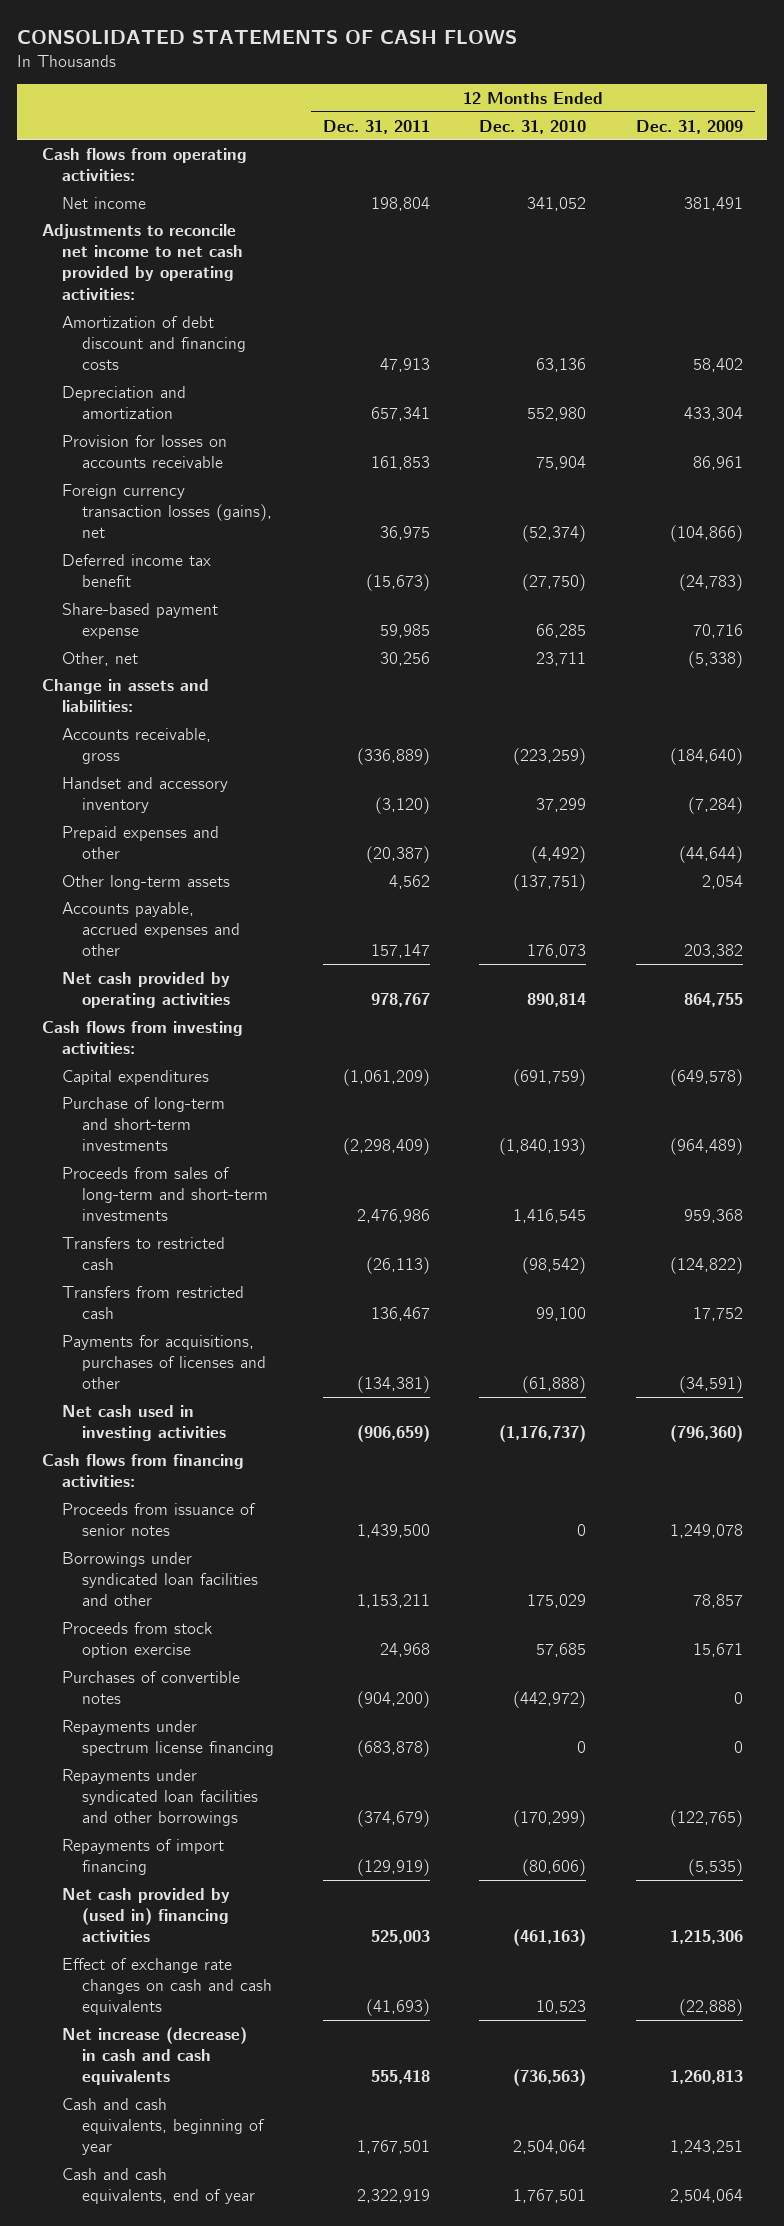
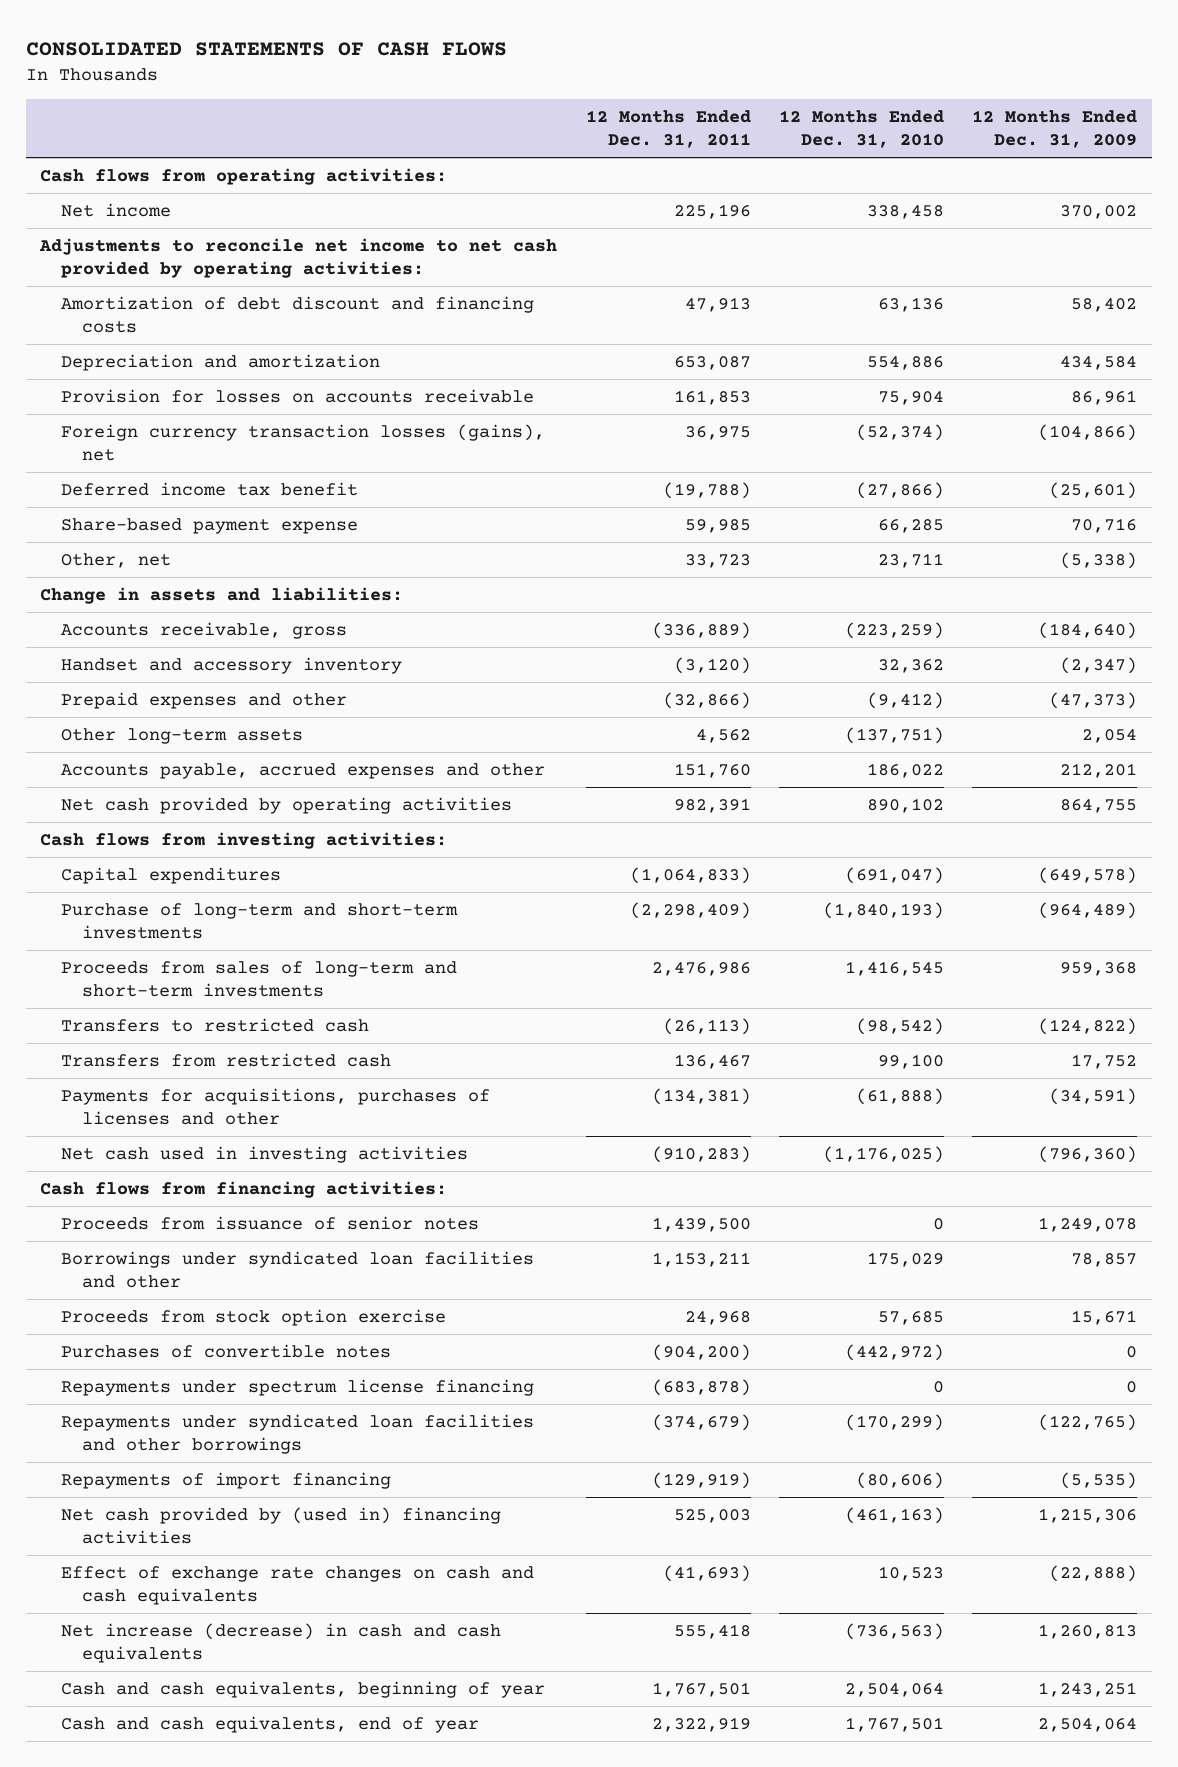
- Net income | 198,804 | 341,052 | 381,491
+ Net income | 225,196 | 338,458 | 370,002
- Depreciation and amortization | 657,341 | 552,980 | 433,304
+ Depreciation and amortization | 653,087 | 554,886 | 434,584
- Deferred income tax benefit | (15,673) | (27,750) | (24,783)
+ Deferred income tax benefit | (19,788) | (27,866) | (25,601)
- Other, net | 30,256 | 23,711 | (5,338)
+ Other, net | 33,723 | 23,711 | (5,338)
- Handset and accessory inventory | (3,120) | 37,299 | (7,284)
- Prepaid expenses and other | (20,387) | (4,492) | (44,644)
+ Handset and accessory inventory | (3,120) | 32,362 | (2,347)
+ Prepaid expenses and other | (32,866) | (9,412) | (47,373)
- Accounts payable, accrued expenses and other | 157,147 | 176,073 | 203,382
- Net cash provided by operating activities | 978,767 | 890,814 | 864,755
+ Accounts payable, accrued expenses and other | 151,760 | 186,022 | 212,201
+ Net cash provided by operating activities | 982,391 | 890,102 | 864,755
- Capital expenditures | (1,061,209) | (691,759) | (649,578)
+ Capital expenditures | (1,064,833) | (691,047) | (649,578)
- Net cash used in investing activities | (906,659) | (1,176,737) | (796,360)
+ Net cash used in investing activities | (910,283) | (1,176,025) | (796,360)

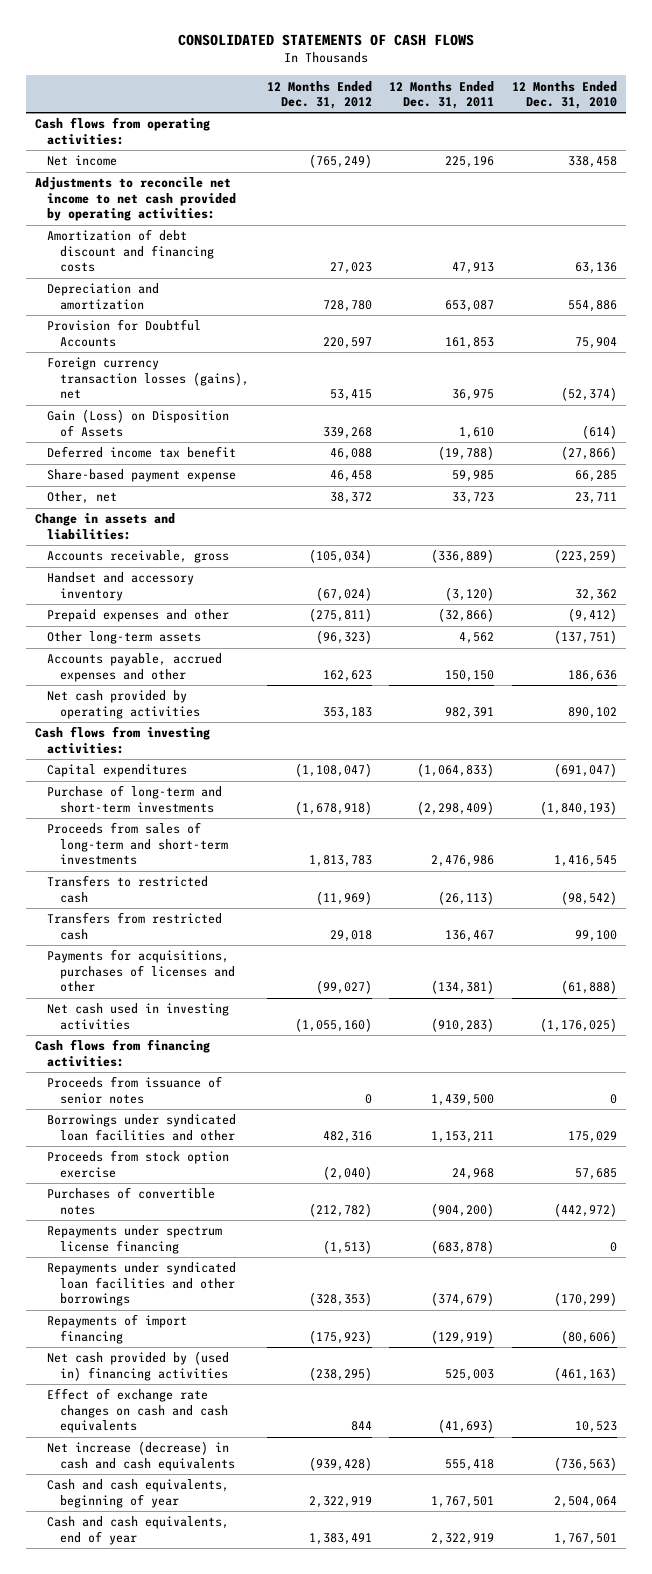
- | 12 Months Ended Dec. 31, 2011 | 12 Months Ended Dec. 31, 2010 | 12 Months Ended Dec. 31, 2009
+ | 12 Months Ended Dec. 31, 2012 | 12 Months Ended Dec. 31, 2011 | 12 Months Ended Dec. 31, 2010
- Provision for losses on accounts receivable | 161,853 | 75,904 | 86,961
+ Provision for Doubtful Accounts | 220,597 | 161,853 | 75,904
+ Gain (Loss) on Disposition of Assets | 339,268 | 1,610 | (614)
- Accounts payable, accrued expenses and other | 151,760 | 186,022 | 212,201
+ Accounts payable, accrued expenses and other | 162,623 | 150,150 | 186,636

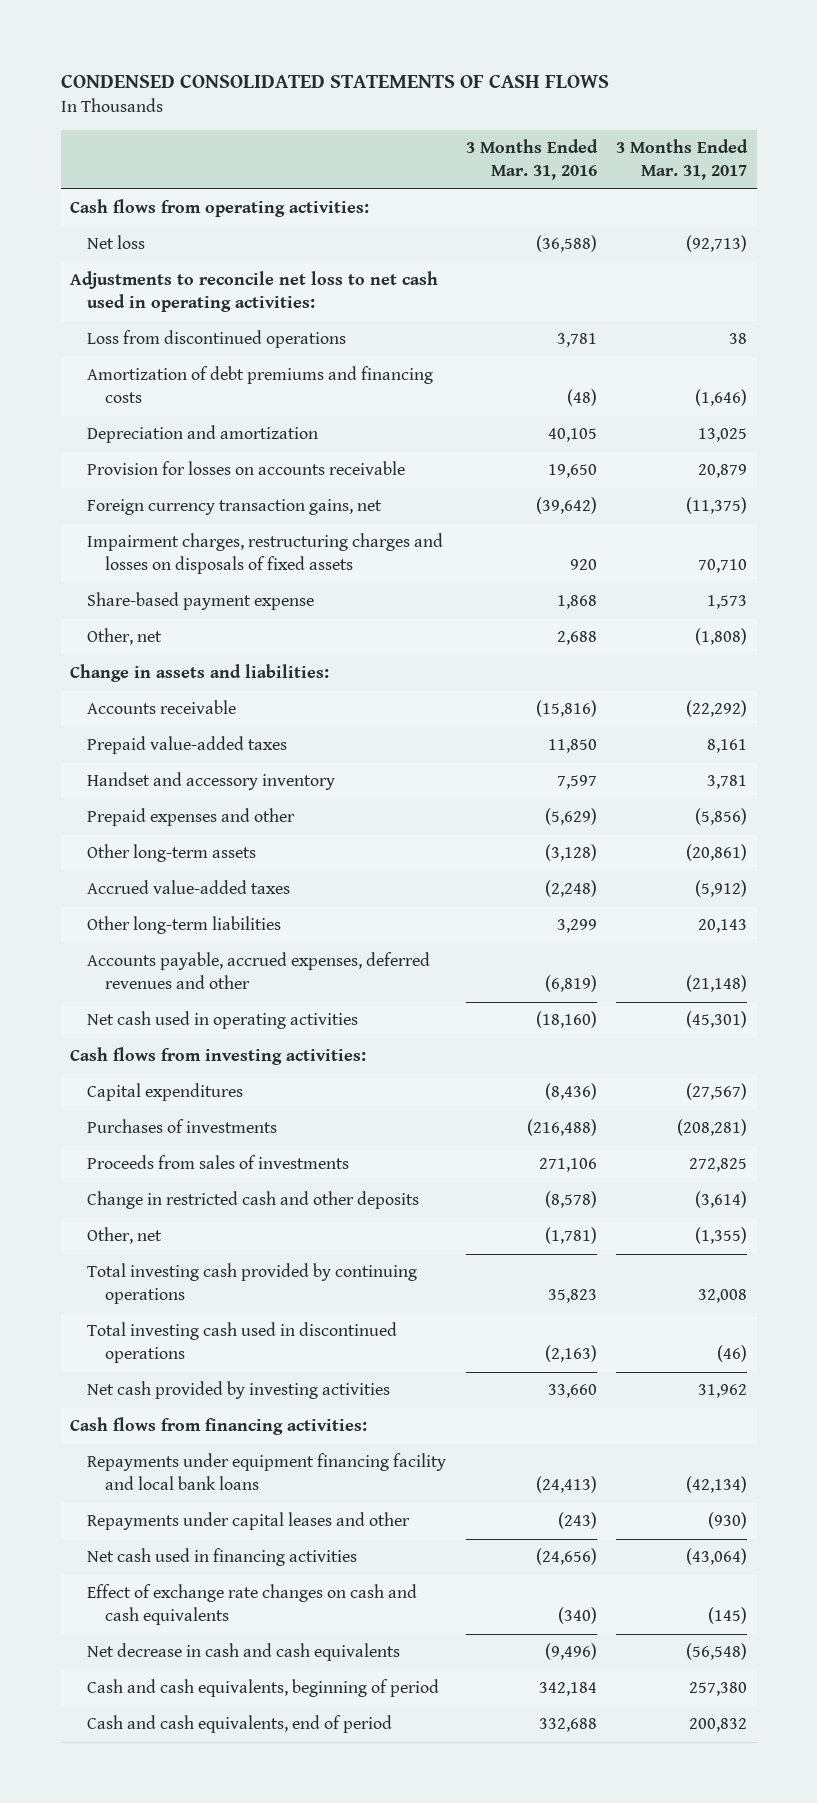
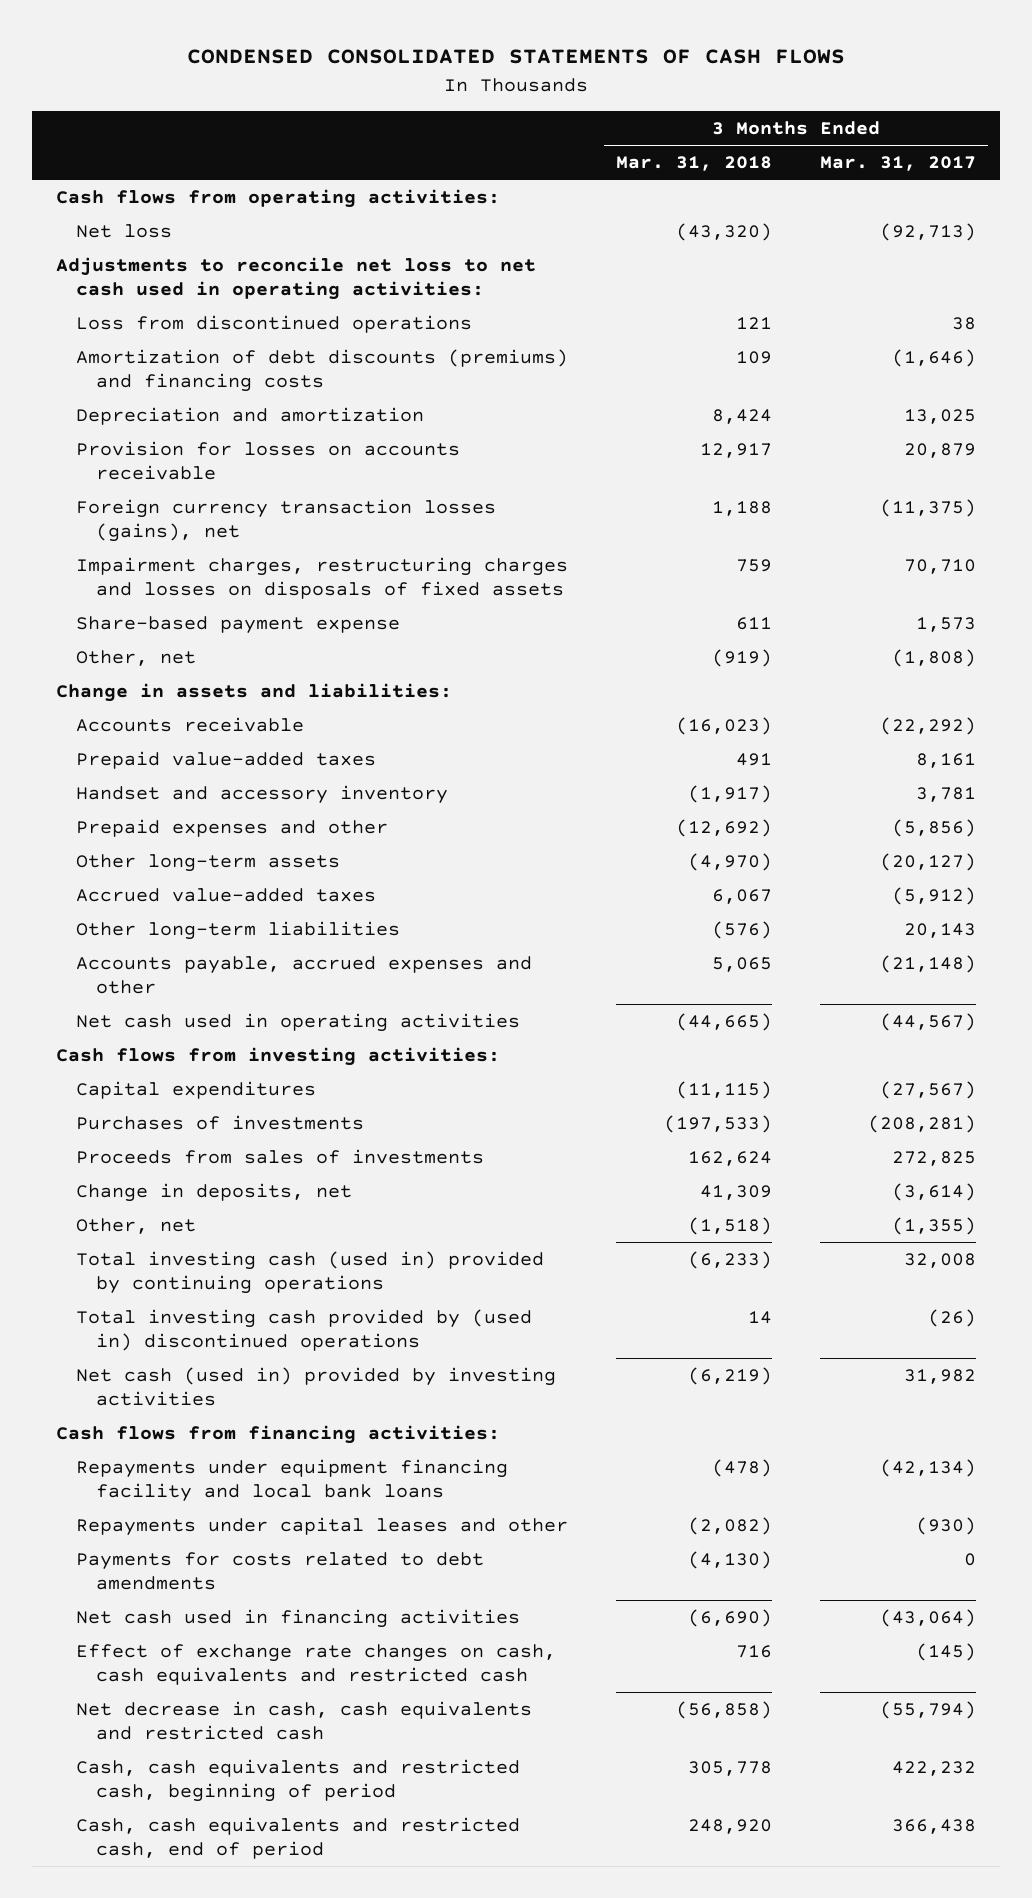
- | 3 Months Ended Mar. 31, 2016 | 3 Months Ended Mar. 31, 2017
+ | 3 Months Ended Mar. 31, 2018 | 3 Months Ended Mar. 31, 2017
- Amortization of debt premiums and financing costs | (48) | (1,646)
+ Amortization of debt discounts (premiums) and financing costs | 109 | (1,646)
- Foreign currency transaction gains, net | (39,642) | (11,375)
+ Foreign currency transaction losses (gains), net | 1,188 | (11,375)
- Other long-term assets | (3,128) | (20,861)
+ Other long-term assets | (4,970) | (20,127)
- Accounts payable, accrued expenses, deferred revenues and other | (6,819) | (21,148)
- Net cash used in operating activities | (18,160) | (45,301)
+ Accounts payable, accrued expenses and other | 5,065 | (21,148)
+ Net cash used in operating activities | (44,665) | (44,567)
- Change in restricted cash and other deposits | (8,578) | (3,614)
+ Change in deposits, net | 41,309 | (3,614)
- Total investing cash provided by continuing operations | 35,823 | 32,008
- Total investing cash used in discontinued operations | (2,163) | (46)
- Net cash provided by investing activities | 33,660 | 31,962
+ Total investing cash (used in) provided by continuing operations | (6,233) | 32,008
+ Total investing cash provided by (used in) discontinued operations | 14 | (26)
+ Net cash (used in) provided by investing activities | (6,219) | 31,982
+ Payments for costs related to debt amendments | (4,130) | 0
- Effect of exchange rate changes on cash and cash equivalents | (340) | (145)
- Net decrease in cash and cash equivalents | (9,496) | (56,548)
- Cash and cash equivalents, beginning of period | 342,184 | 257,380
- Cash and cash equivalents, end of period | 332,688 | 200,832
+ Effect of exchange rate changes on cash, cash equivalents and restricted cash | 716 | (145)
+ Net decrease in cash, cash equivalents and restricted cash | (56,858) | (55,794)
+ Cash, cash equivalents and restricted cash, beginning of period | 305,778 | 422,232
+ Cash, cash equivalents and restricted cash, end of period | 248,920 | 366,438

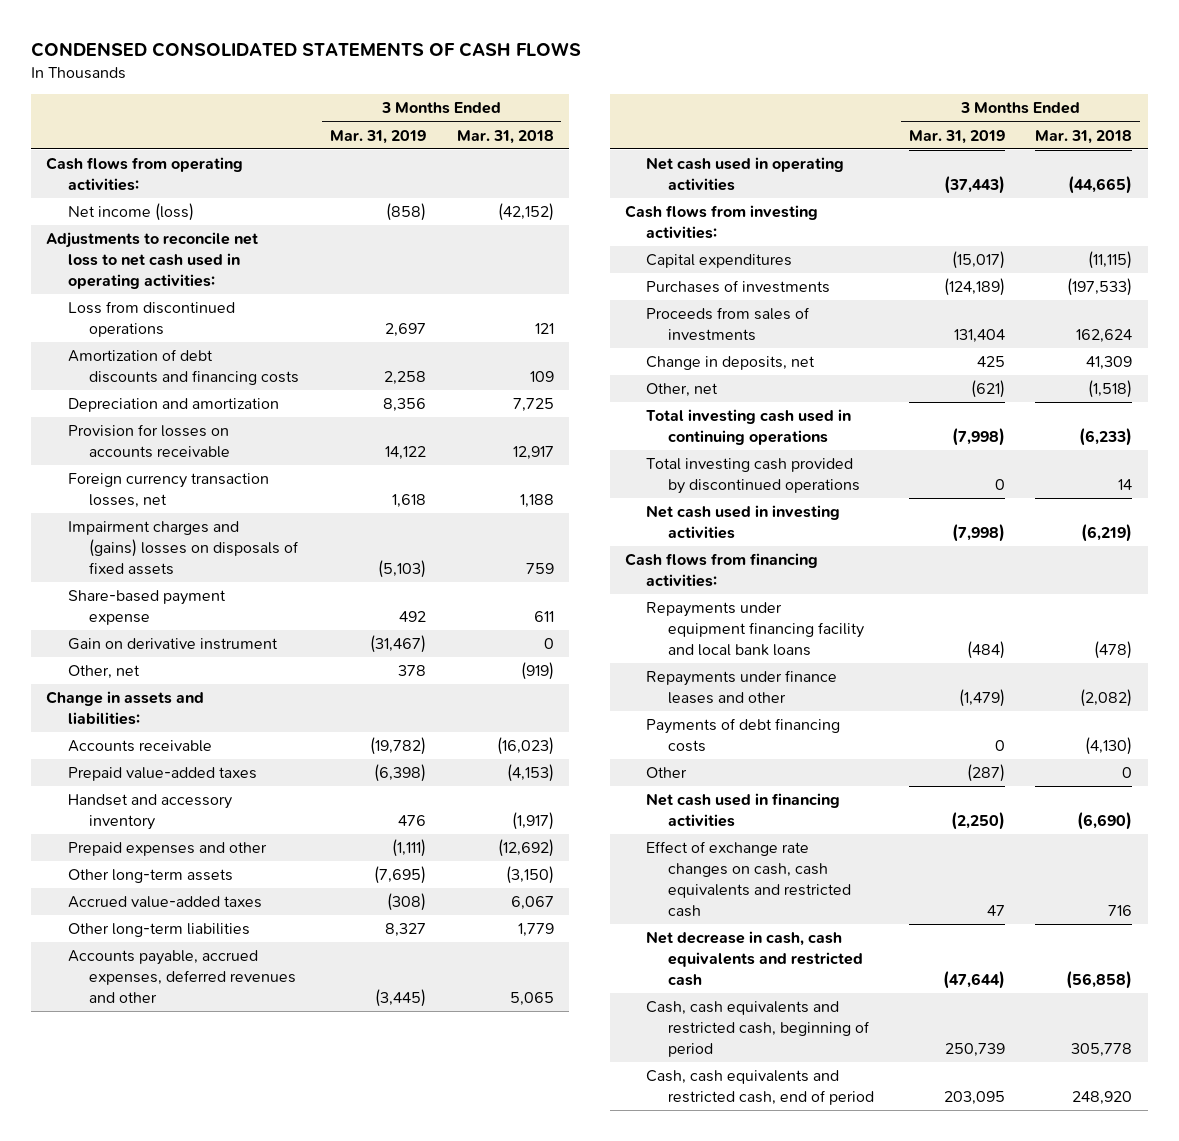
- | 3 Months Ended Mar. 31, 2018 | 3 Months Ended Mar. 31, 2017
+ | 3 Months Ended Mar. 31, 2019 | 3 Months Ended Mar. 31, 2018
- Net loss | (43,320) | (92,713)
+ Net income (loss) | (858) | (42,152)
- Amortization of debt discounts (premiums) and financing costs | 109 | (1,646)
- Depreciation and amortization | 8,424 | 13,025
+ Amortization of debt discounts and financing costs | 2,258 | 109
+ Depreciation and amortization | 8,356 | 7,725
- Foreign currency transaction losses (gains), net | 1,188 | (11,375)
- Impairment charges, restructuring charges and losses on disposals of fixed assets | 759 | 70,710
+ Foreign currency transaction losses, net | 1,618 | 1,188
+ Impairment charges and (gains) losses on disposals of fixed assets | (5,103) | 759
+ Gain on derivative instrument | (31,467) | 0
- Prepaid value-added taxes | 491 | 8,161
+ Prepaid value-added taxes | (6,398) | (4,153)
- Other long-term assets | (4,970) | (20,127)
+ Other long-term assets | (7,695) | (3,150)
- Other long-term liabilities | (576) | 20,143
- Accounts payable, accrued expenses and other | 5,065 | (21,148)
+ Other long-term liabilities | 8,327 | 1,779
+ Accounts payable, accrued expenses, deferred revenues and other | (3,445) | 5,065
- Total investing cash (used in) provided by continuing operations | (6,233) | 32,008
- Total investing cash provided by (used in) discontinued operations | 14 | (26)
- Net cash (used in) provided by investing activities | (6,219) | 31,982
+ Total investing cash used in continuing operations | (7,998) | (6,233)
+ Total investing cash provided by discontinued operations | 0 | 14
+ Net cash used in investing activities | (7,998) | (6,219)
- Repayments under capital leases and other | (2,082) | (930)
- Payments for costs related to debt amendments | (4,130) | 0
+ Repayments under finance leases and other | (1,479) | (2,082)
+ Payments of debt financing costs | 0 | (4,130)
+ Other | (287) | 0

